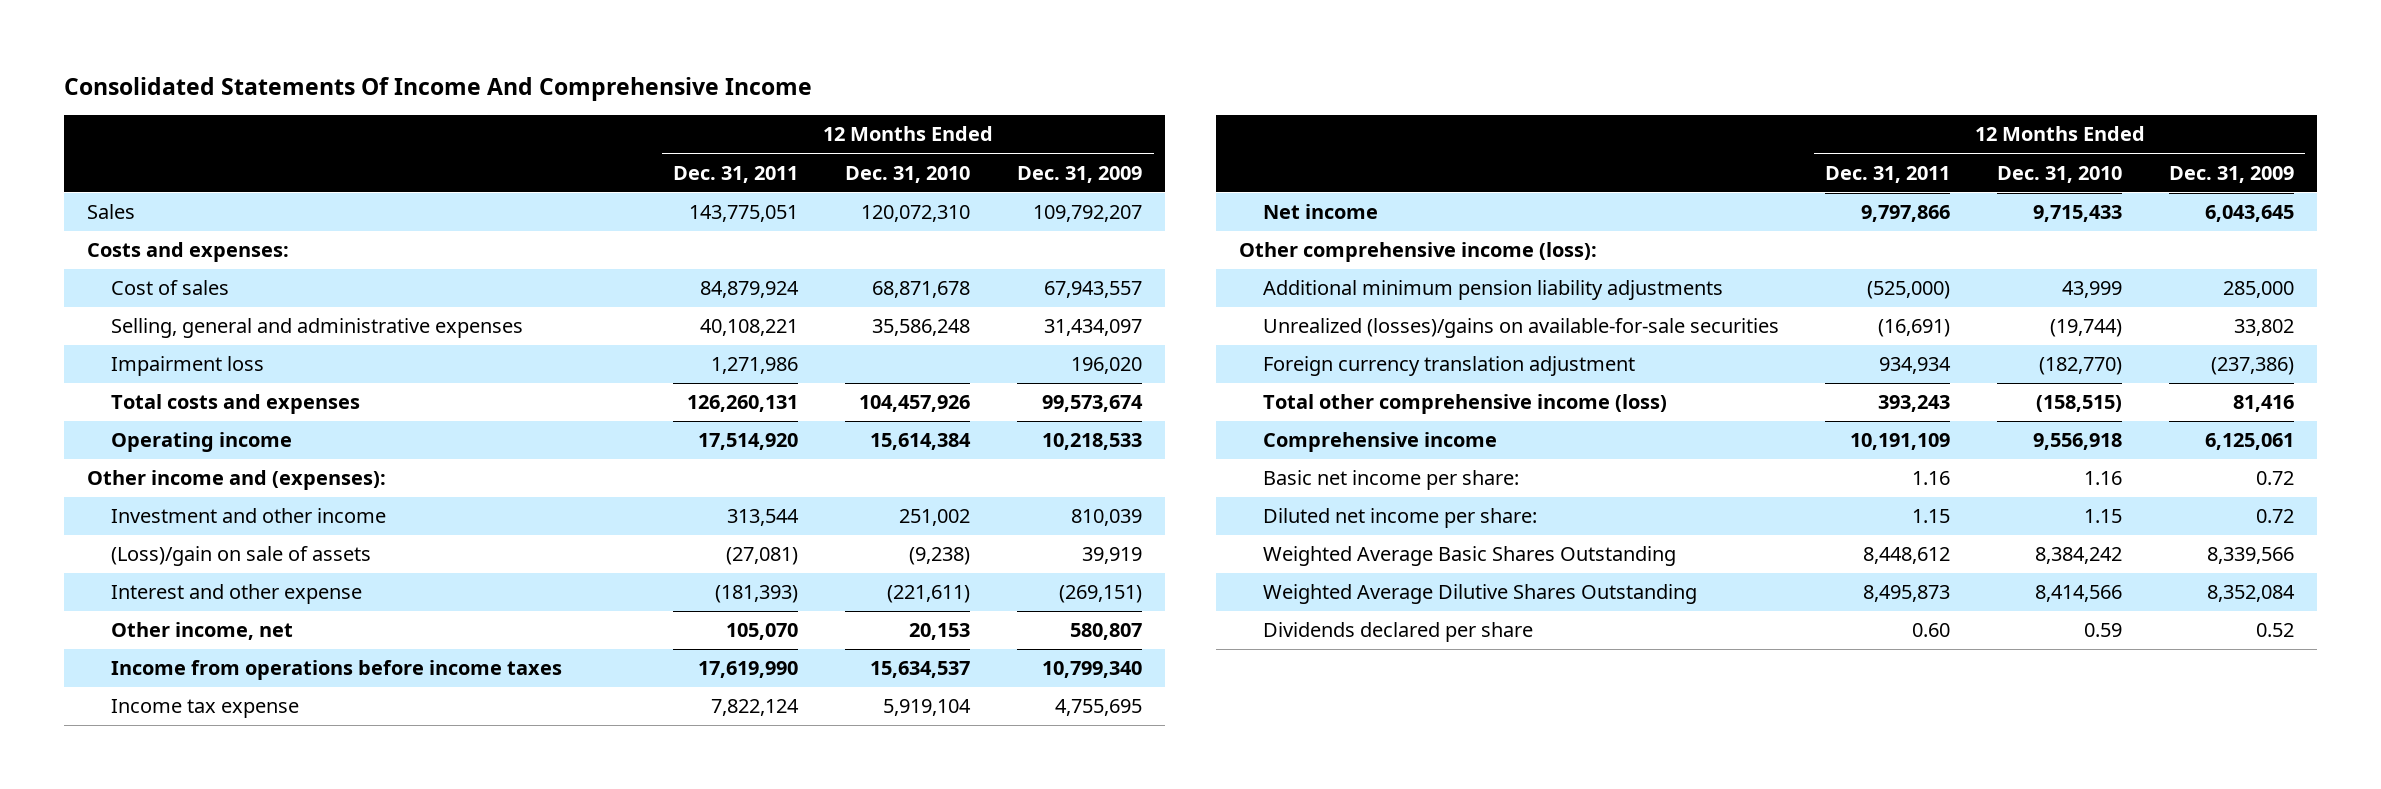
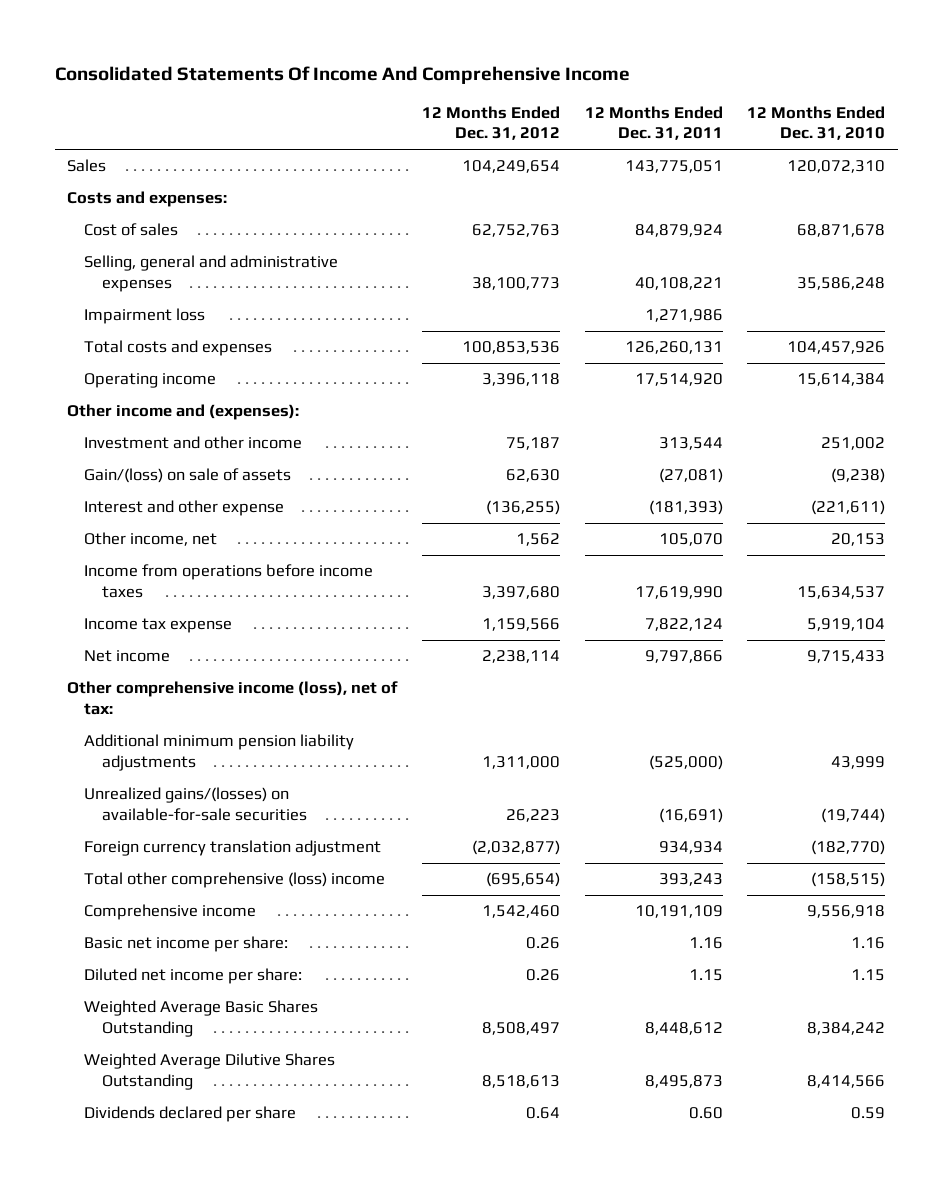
- | 12 Months Ended Dec. 31, 2011 | 12 Months Ended Dec. 31, 2010 | 12 Months Ended Dec. 31, 2009
+ | 12 Months Ended Dec. 31, 2012 | 12 Months Ended Dec. 31, 2011 | 12 Months Ended Dec. 31, 2010
- (Loss)/gain on sale of assets | (27,081) | (9,238) | 39,919
+ Gain/(loss) on sale of assets | 62,630 | (27,081) | (9,238)
- Other comprehensive income (loss):
+ Other comprehensive income (loss), net of tax:
- Unrealized (losses)/gains on available-for-sale securities | (16,691) | (19,744) | 33,802
+ Unrealized gains/(losses) on available-for-sale securities | 26,223 | (16,691) | (19,744)
- Total other comprehensive income (loss) | 393,243 | (158,515) | 81,416
+ Total other comprehensive (loss) income | (695,654) | 393,243 | (158,515)

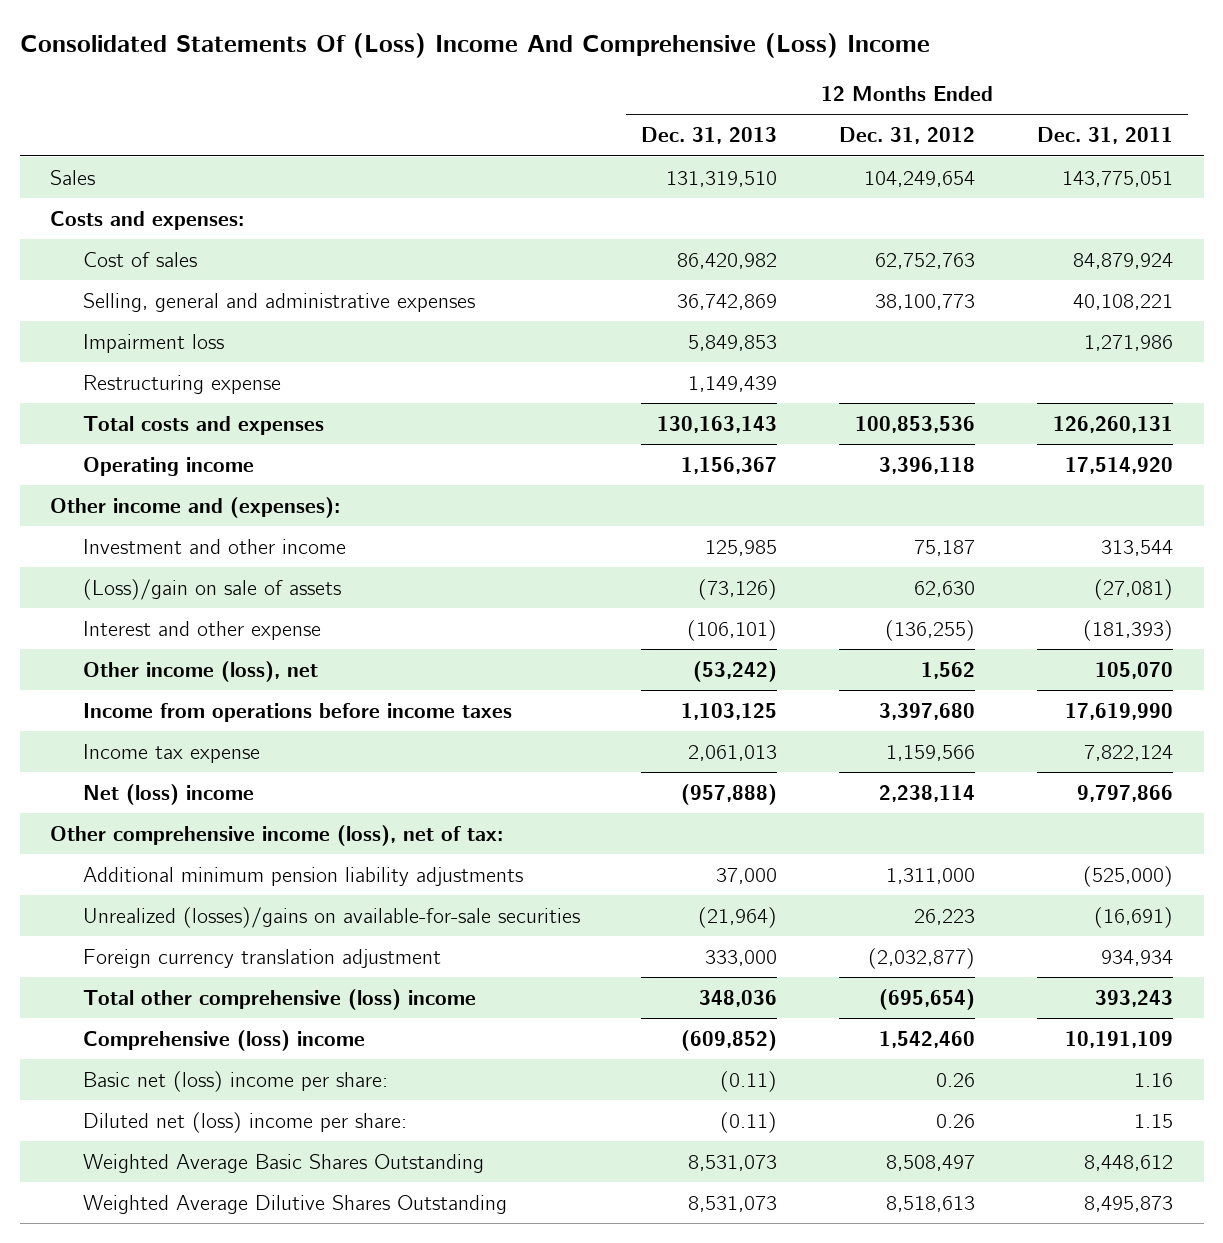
- Consolidated Statements Of Income And Comprehensive Income
+ Consolidated Statements Of (Loss) Income And Comprehensive (Loss) Income
- | 12 Months Ended Dec. 31, 2012 | 12 Months Ended Dec. 31, 2011 | 12 Months Ended Dec. 31, 2010
+ | 12 Months Ended Dec. 31, 2013 | 12 Months Ended Dec. 31, 2012 | 12 Months Ended Dec. 31, 2011
+ Restructuring expense | 1,149,439 | |
- Gain/(loss) on sale of assets | 62,630 | (27,081) | (9,238)
+ (Loss)/gain on sale of assets | (73,126) | 62,630 | (27,081)
- Other income, net | 1,562 | 105,070 | 20,153
+ Other income (loss), net | (53,242) | 1,562 | 105,070
- Net income | 2,238,114 | 9,797,866 | 9,715,433
+ Net (loss) income | (957,888) | 2,238,114 | 9,797,866
- Unrealized gains/(losses) on available-for-sale securities | 26,223 | (16,691) | (19,744)
+ Unrealized (losses)/gains on available-for-sale securities | (21,964) | 26,223 | (16,691)
- Comprehensive income | 1,542,460 | 10,191,109 | 9,556,918
- Basic net income per share: | 0.26 | 1.16 | 1.16
- Diluted net income per share: | 0.26 | 1.15 | 1.15
+ Comprehensive (loss) income | (609,852) | 1,542,460 | 10,191,109
+ Basic net (loss) income per share: | (0.11) | 0.26 | 1.16
+ Diluted net (loss) income per share: | (0.11) | 0.26 | 1.15
- Dividends declared per share | 0.64 | 0.60 | 0.59

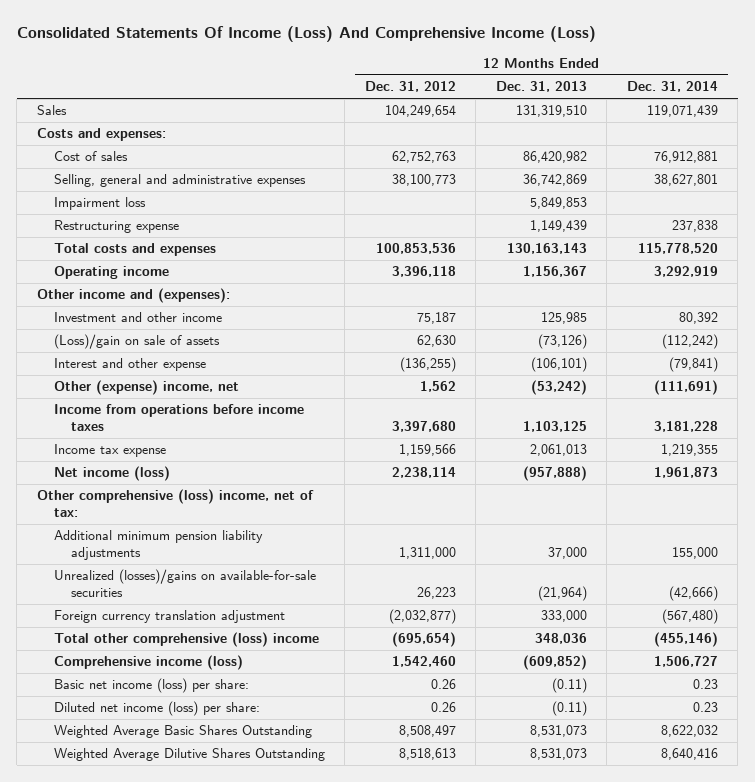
- Consolidated Statements Of (Loss) Income And Comprehensive (Loss) Income
+ Consolidated Statements Of Income (Loss) And Comprehensive Income (Loss)
- | 12 Months Ended Dec. 31, 2013 | 12 Months Ended Dec. 31, 2012 | 12 Months Ended Dec. 31, 2011
+ | 12 Months Ended Dec. 31, 2012 | 12 Months Ended Dec. 31, 2013 | 12 Months Ended Dec. 31, 2014
- Other income (loss), net | (53,242) | 1,562 | 105,070
+ Other (expense) income, net | 1,562 | (53,242) | (111,691)
- Net (loss) income | (957,888) | 2,238,114 | 9,797,866
- Other comprehensive income (loss), net of tax:
+ Net income (loss) | 2,238,114 | (957,888) | 1,961,873
+ Other comprehensive (loss) income, net of tax:
- Comprehensive (loss) income | (609,852) | 1,542,460 | 10,191,109
- Basic net (loss) income per share: | (0.11) | 0.26 | 1.16
- Diluted net (loss) income per share: | (0.11) | 0.26 | 1.15
+ Comprehensive income (loss) | 1,542,460 | (609,852) | 1,506,727
+ Basic net income (loss) per share: | 0.26 | (0.11) | 0.23
+ Diluted net income (loss) per share: | 0.26 | (0.11) | 0.23

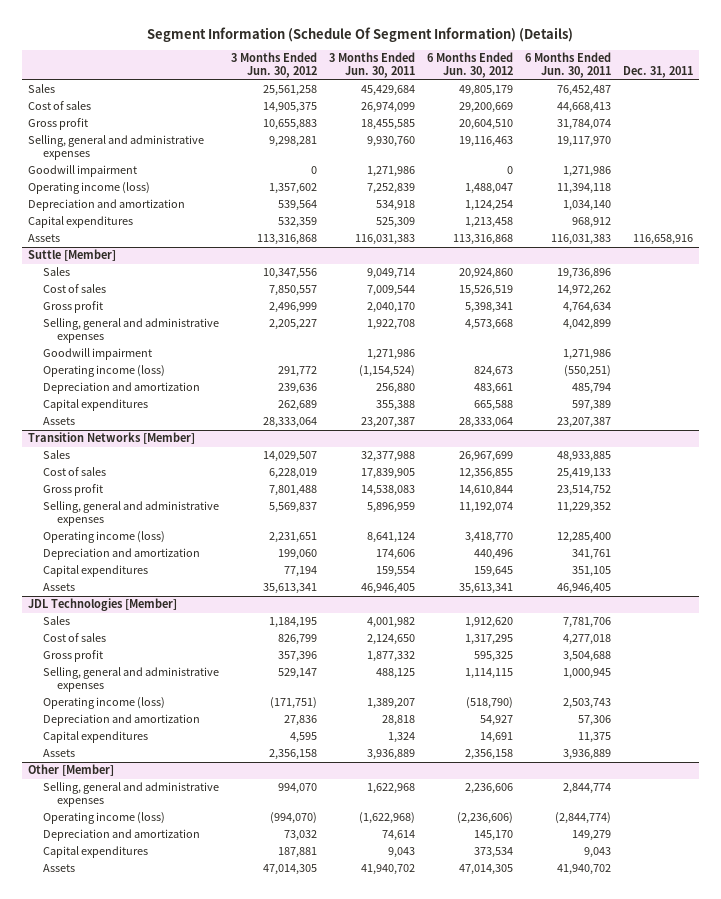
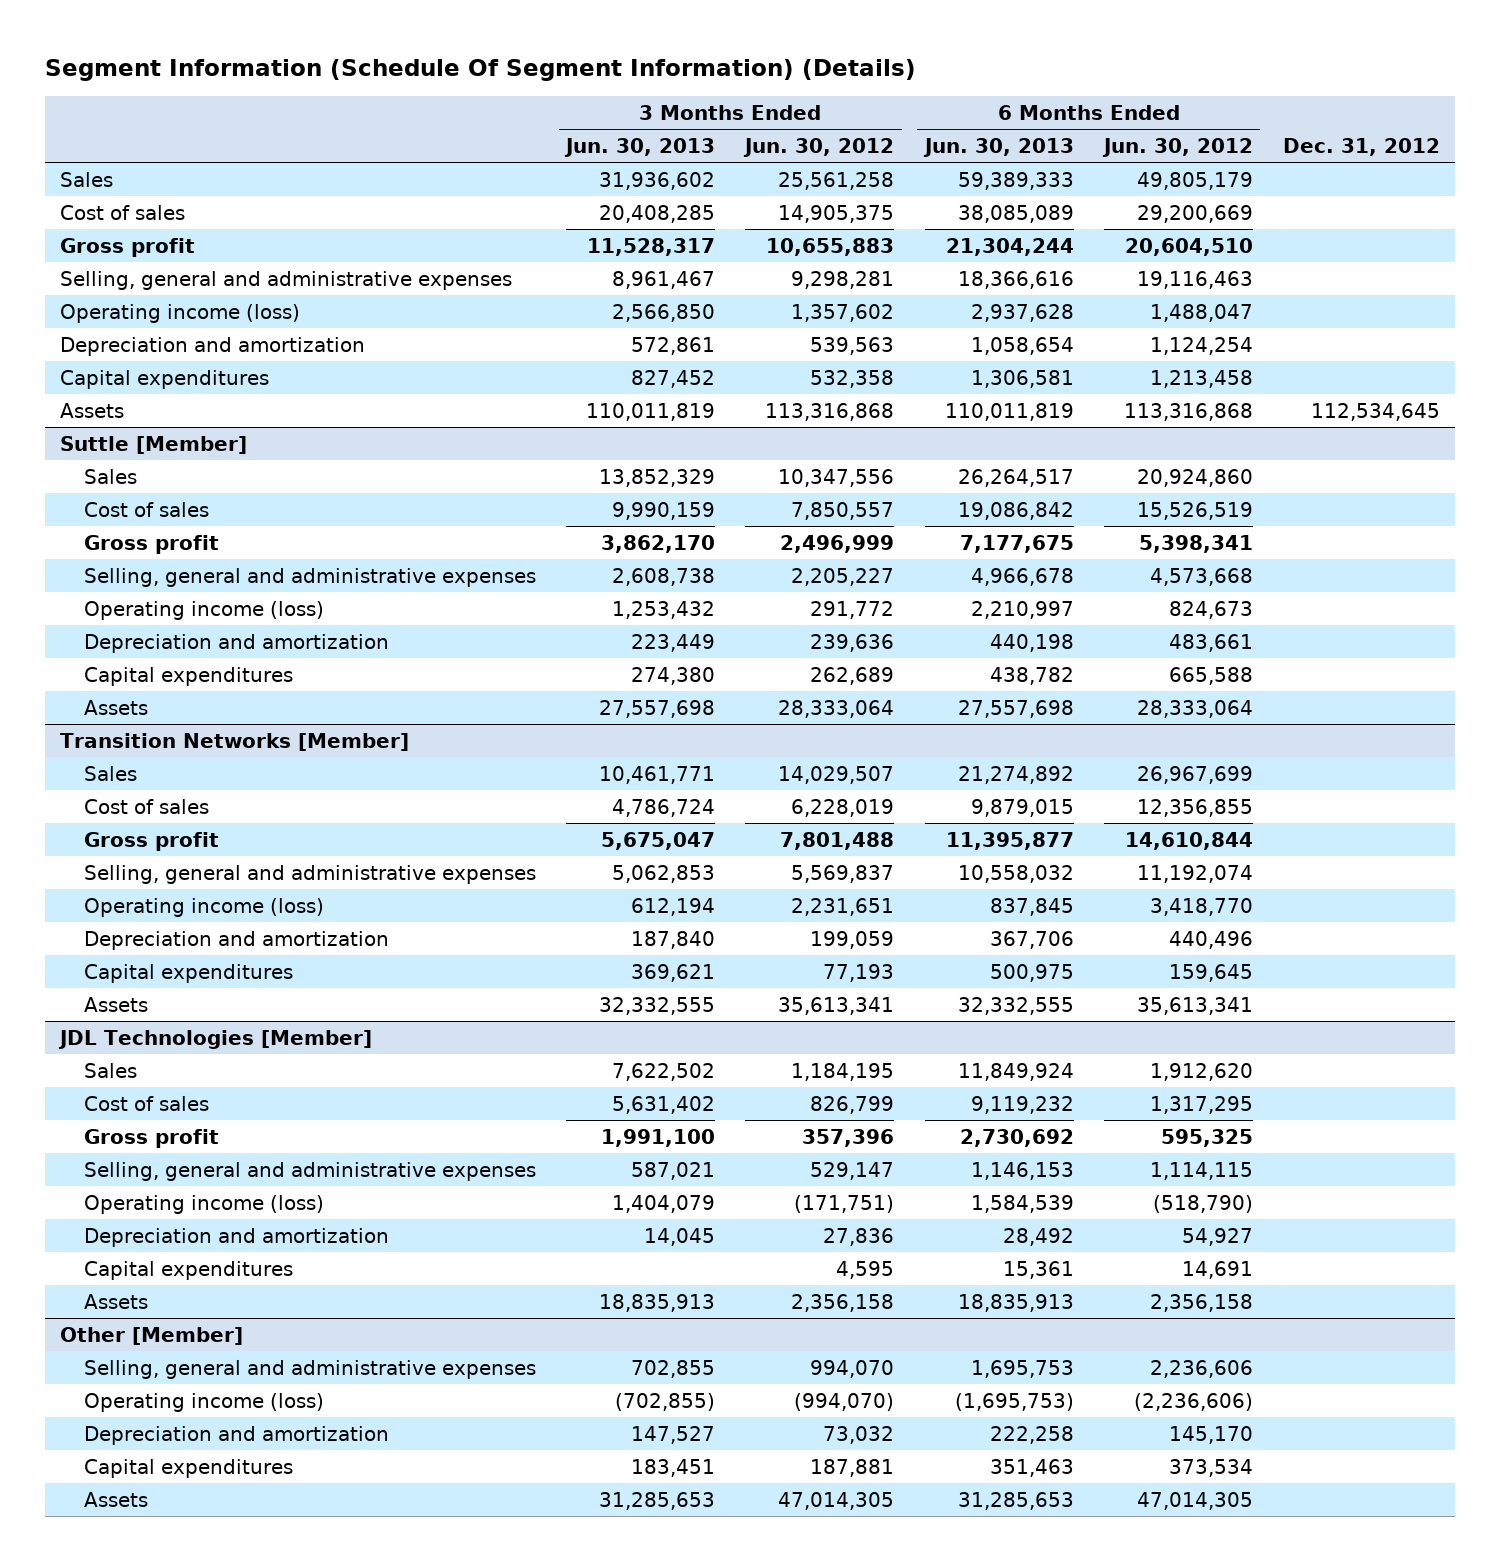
- | 3 Months Ended Jun. 30, 2012 | 3 Months Ended Jun. 30, 2011 | 6 Months Ended Jun. 30, 2012 | 6 Months Ended Jun. 30, 2011 | Dec. 31, 2011
+ | 3 Months Ended Jun. 30, 2013 | 3 Months Ended Jun. 30, 2012 | 6 Months Ended Jun. 30, 2013 | 6 Months Ended Jun. 30, 2012 | Dec. 31, 2012
- Goodwill impairment | 0 | 1,271,986 | 0 | 1,271,986 |
- Depreciation and amortization | 539,564 | 534,918 | 1,124,254 | 1,034,140 |
- Capital expenditures | 532,359 | 525,309 | 1,213,458 | 968,912 |
+ Depreciation and amortization | 572,861 | 539,563 | 1,058,654 | 1,124,254 |
+ Capital expenditures | 827,452 | 532,358 | 1,306,581 | 1,213,458 |
@ Suttle [Member]
- Goodwill impairment | | 1,271,986 | | 1,271,986 |
@ Transition Networks [Member]
- Depreciation and amortization | 199,060 | 174,606 | 440,496 | 341,761 |
- Capital expenditures | 77,194 | 159,554 | 159,645 | 351,105 |
+ Depreciation and amortization | 187,840 | 199,059 | 367,706 | 440,496 |
+ Capital expenditures | 369,621 | 77,193 | 500,975 | 159,645 |

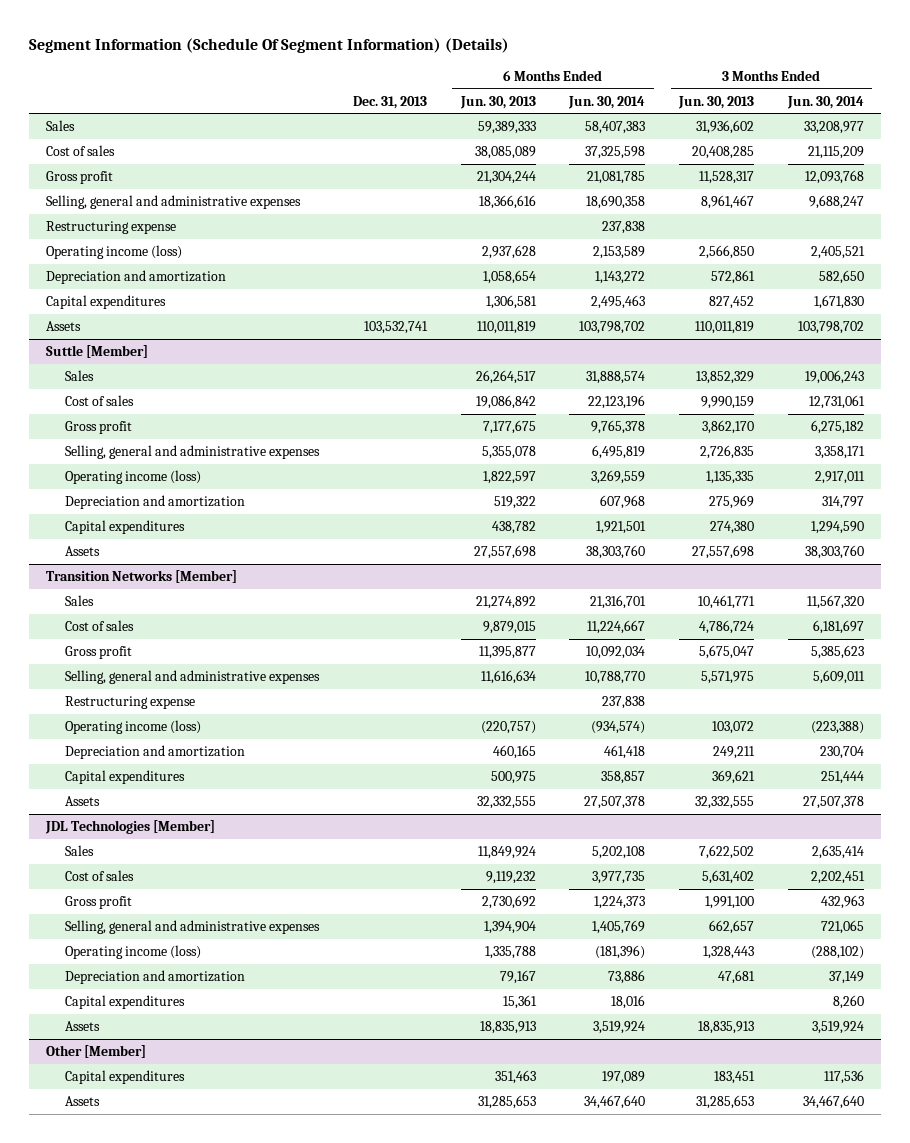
- | 3 Months Ended Jun. 30, 2013 | 3 Months Ended Jun. 30, 2012 | 6 Months Ended Jun. 30, 2013 | 6 Months Ended Jun. 30, 2012 | Dec. 31, 2012
+ | Dec. 31, 2013 | 6 Months Ended Jun. 30, 2013 | 6 Months Ended Jun. 30, 2014 | 3 Months Ended Jun. 30, 2013 | 3 Months Ended Jun. 30, 2014
+ Restructuring expense | | | 237,838 | |
@ Suttle [Member]
- Selling, general and administrative expenses | 2,608,738 | 2,205,227 | 4,966,678 | 4,573,668 |
- Operating income (loss) | 1,253,432 | 291,772 | 2,210,997 | 824,673 |
- Depreciation and amortization | 223,449 | 239,636 | 440,198 | 483,661 |
+ Selling, general and administrative expenses | | 5,355,078 | 6,495,819 | 2,726,835 | 3,358,171
+ Operating income (loss) | | 1,822,597 | 3,269,559 | 1,135,335 | 2,917,011
+ Depreciation and amortization | | 519,322 | 607,968 | 275,969 | 314,797
@ Transition Networks [Member]
- Selling, general and administrative expenses | 5,062,853 | 5,569,837 | 10,558,032 | 11,192,074 |
- Operating income (loss) | 612,194 | 2,231,651 | 837,845 | 3,418,770 |
- Depreciation and amortization | 187,840 | 199,059 | 367,706 | 440,496 |
+ Selling, general and administrative expenses | | 11,616,634 | 10,788,770 | 5,571,975 | 5,609,011
+ Restructuring expense | | | 237,838 | |
+ Operating income (loss) | | (220,757) | (934,574) | 103,072 | (223,388)
+ Depreciation and amortization | | 460,165 | 461,418 | 249,211 | 230,704
@ JDL Technologies [Member]
- Selling, general and administrative expenses | 587,021 | 529,147 | 1,146,153 | 1,114,115 |
- Operating income (loss) | 1,404,079 | (171,751) | 1,584,539 | (518,790) |
- Depreciation and amortization | 14,045 | 27,836 | 28,492 | 54,927 |
+ Selling, general and administrative expenses | | 1,394,904 | 1,405,769 | 662,657 | 721,065
+ Operating income (loss) | | 1,335,788 | (181,396) | 1,328,443 | (288,102)
+ Depreciation and amortization | | 79,167 | 73,886 | 47,681 | 37,149
@ Other [Member]
- Selling, general and administrative expenses | 702,855 | 994,070 | 1,695,753 | 2,236,606 |
- Operating income (loss) | (702,855) | (994,070) | (1,695,753) | (2,236,606) |
- Depreciation and amortization | 147,527 | 73,032 | 222,258 | 145,170 |

